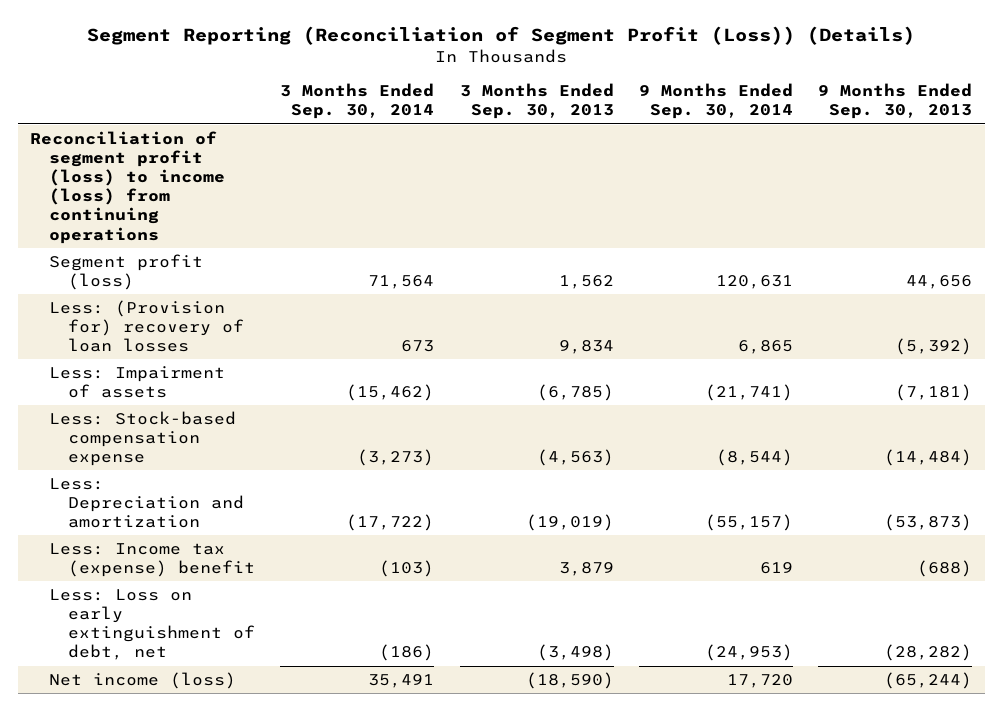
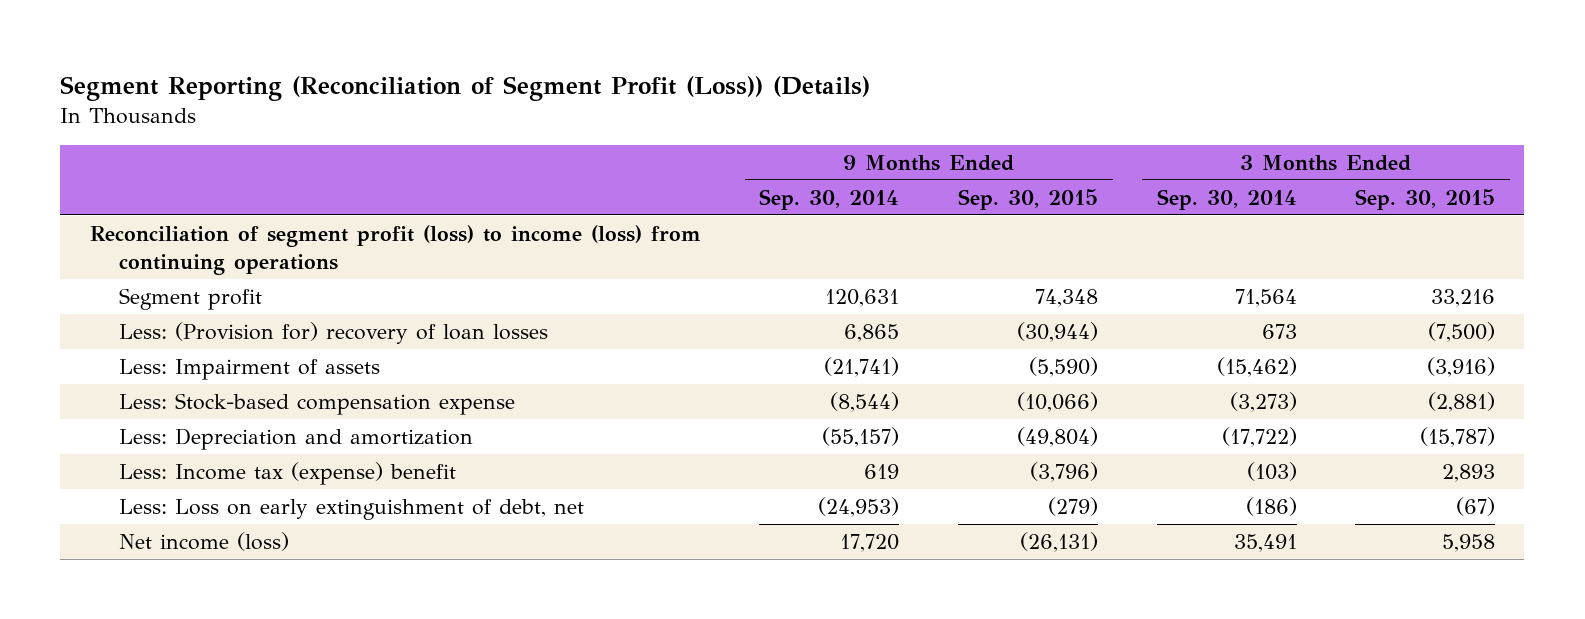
- | 3 Months Ended Sep. 30, 2014 | 3 Months Ended Sep. 30, 2013 | 9 Months Ended Sep. 30, 2014 | 9 Months Ended Sep. 30, 2013
+ | 9 Months Ended Sep. 30, 2014 | 9 Months Ended Sep. 30, 2015 | 3 Months Ended Sep. 30, 2014 | 3 Months Ended Sep. 30, 2015
- Segment profit (loss) | 71,564 | 1,562 | 120,631 | 44,656
+ Segment profit | 120,631 | 74,348 | 71,564 | 33,216

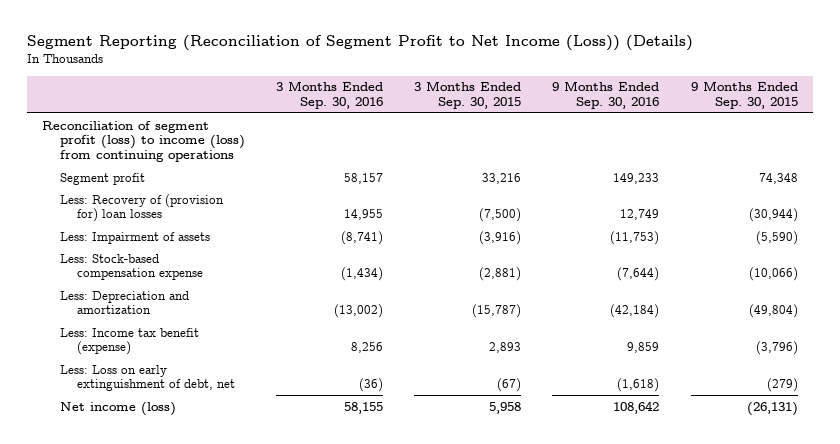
- Segment Reporting (Reconciliation of Segment Profit (Loss)) (Details)
+ Segment Reporting (Reconciliation of Segment Profit to Net Income (Loss)) (Details)
- | 9 Months Ended Sep. 30, 2014 | 9 Months Ended Sep. 30, 2015 | 3 Months Ended Sep. 30, 2014 | 3 Months Ended Sep. 30, 2015
+ | 3 Months Ended Sep. 30, 2016 | 3 Months Ended Sep. 30, 2015 | 9 Months Ended Sep. 30, 2016 | 9 Months Ended Sep. 30, 2015
- Less: (Provision for) recovery of loan losses | 6,865 | (30,944) | 673 | (7,500)
+ Less: Recovery of (provision for) loan losses | 14,955 | (7,500) | 12,749 | (30,944)
- Less: Income tax (expense) benefit | 619 | (3,796) | (103) | 2,893
+ Less: Income tax benefit (expense) | 8,256 | 2,893 | 9,859 | (3,796)

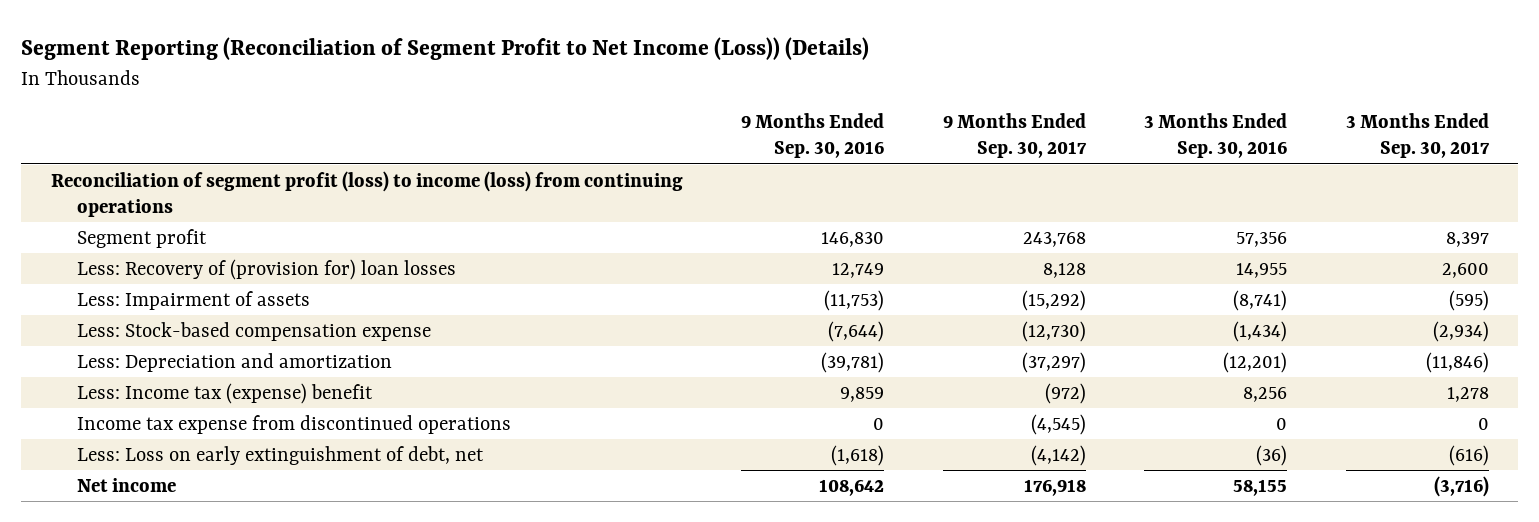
- | 3 Months Ended Sep. 30, 2016 | 3 Months Ended Sep. 30, 2015 | 9 Months Ended Sep. 30, 2016 | 9 Months Ended Sep. 30, 2015
+ | 9 Months Ended Sep. 30, 2016 | 9 Months Ended Sep. 30, 2017 | 3 Months Ended Sep. 30, 2016 | 3 Months Ended Sep. 30, 2017
- Segment profit | 58,157 | 33,216 | 149,233 | 74,348
+ Segment profit | 146,830 | 243,768 | 57,356 | 8,397
- Less: Depreciation and amortization | (13,002) | (15,787) | (42,184) | (49,804)
- Less: Income tax benefit (expense) | 8,256 | 2,893 | 9,859 | (3,796)
+ Less: Depreciation and amortization | (39,781) | (37,297) | (12,201) | (11,846)
+ Less: Income tax (expense) benefit | 9,859 | (972) | 8,256 | 1,278
+ Income tax expense from discontinued operations | 0 | (4,545) | 0 | 0
- Net income (loss) | 58,155 | 5,958 | 108,642 | (26,131)
+ Net income | 108,642 | 176,918 | 58,155 | (3,716)

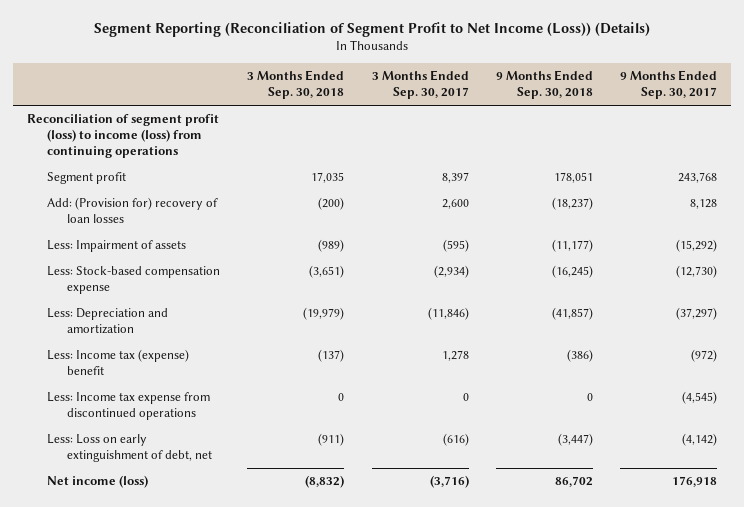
- | 9 Months Ended Sep. 30, 2016 | 9 Months Ended Sep. 30, 2017 | 3 Months Ended Sep. 30, 2016 | 3 Months Ended Sep. 30, 2017
+ | 3 Months Ended Sep. 30, 2018 | 3 Months Ended Sep. 30, 2017 | 9 Months Ended Sep. 30, 2018 | 9 Months Ended Sep. 30, 2017
- Less: Recovery of (provision for) loan losses | 12,749 | 8,128 | 14,955 | 2,600
+ Add: (Provision for) recovery of loan losses | (200) | 2,600 | (18,237) | 8,128
- Income tax expense from discontinued operations | 0 | (4,545) | 0 | 0
+ Less: Income tax expense from discontinued operations | 0 | 0 | 0 | (4,545)
- Net income | 108,642 | 176,918 | 58,155 | (3,716)
+ Net income (loss) | (8,832) | (3,716) | 86,702 | 176,918

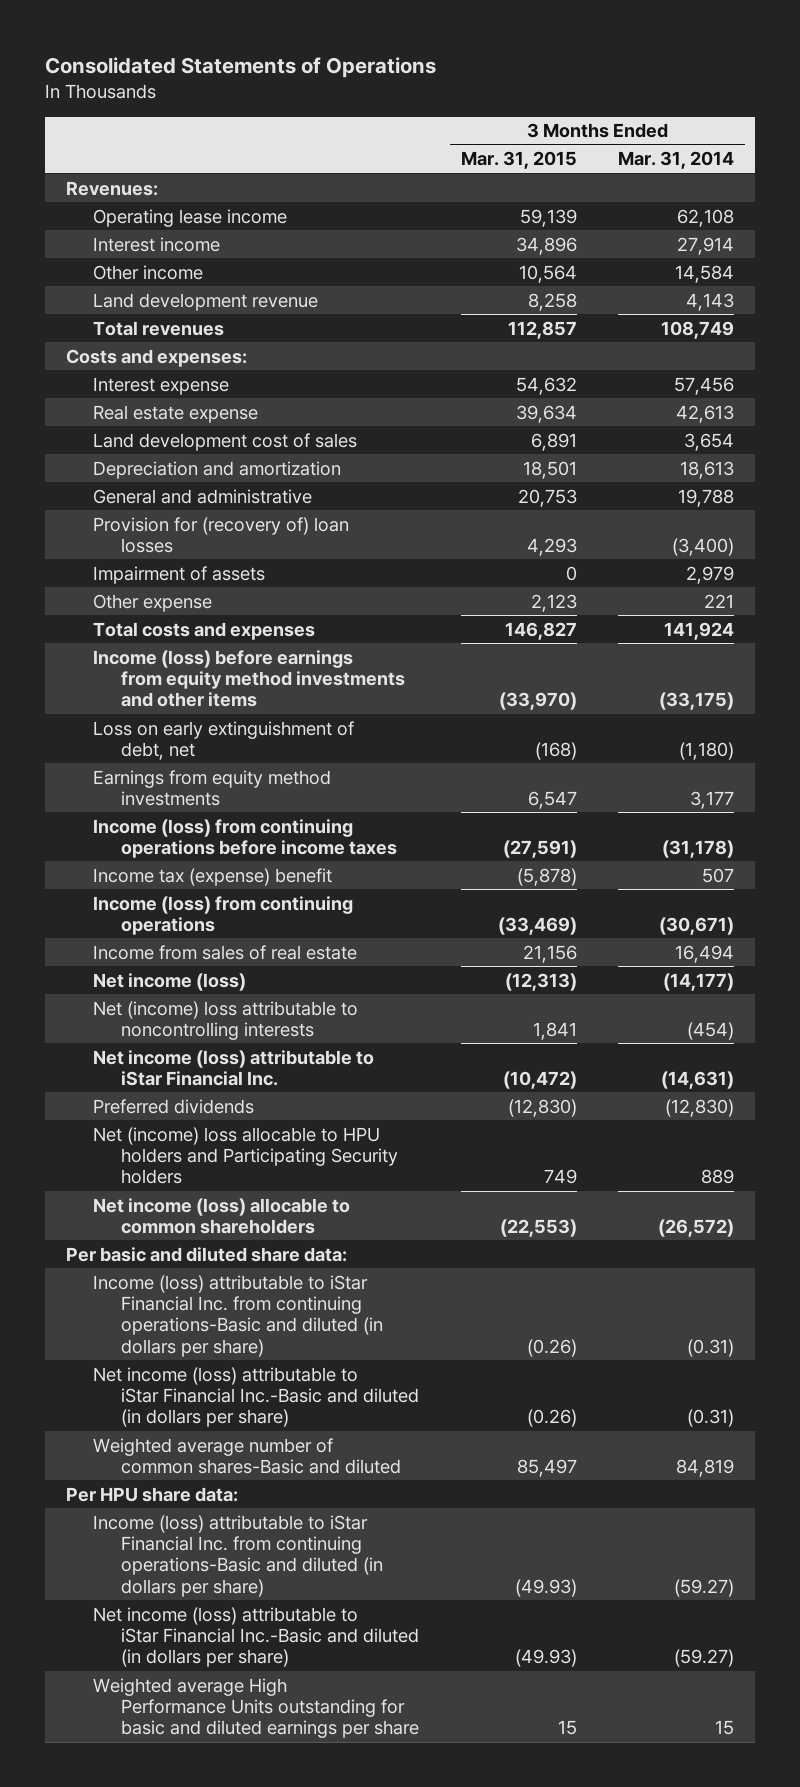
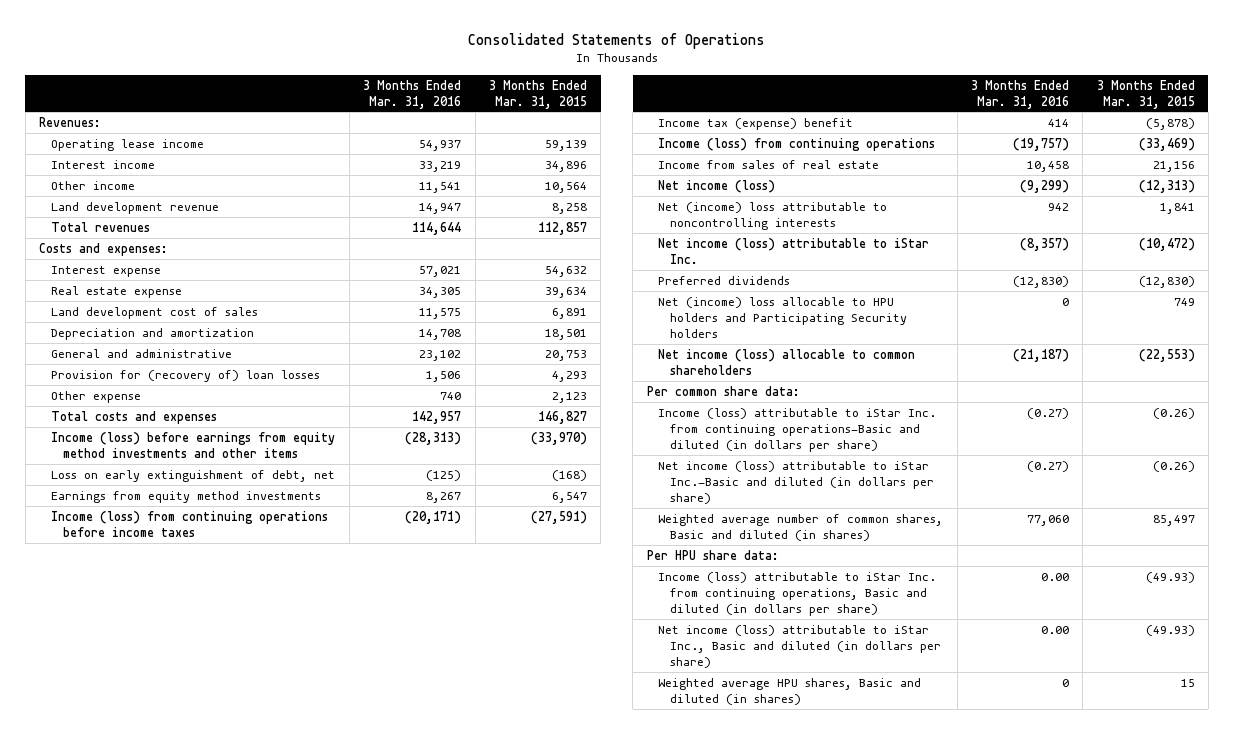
- | 3 Months Ended Mar. 31, 2015 | 3 Months Ended Mar. 31, 2014
+ | 3 Months Ended Mar. 31, 2016 | 3 Months Ended Mar. 31, 2015
- Impairment of assets | 0 | 2,979
- Net income (loss) attributable to iStar Financial Inc. | (10,472) | (14,631)
+ Net income (loss) attributable to iStar Inc. | (8,357) | (10,472)
- Per basic and diluted share data:
- Income (loss) attributable to iStar Financial Inc. from continuing operations-Basic and diluted (in dollars per share) | (0.26) | (0.31)
- Net income (loss) attributable to iStar Financial Inc.-Basic and diluted (in dollars per share) | (0.26) | (0.31)
- Weighted average number of common shares-Basic and diluted | 85,497 | 84,819
+ Per common share data:
+ Income (loss) attributable to iStar Inc. from continuing operations-Basic and diluted (in dollars per share) | (0.27) | (0.26)
+ Net income (loss) attributable to iStar Inc.-Basic and diluted (in dollars per share) | (0.27) | (0.26)
+ Weighted average number of common shares, Basic and diluted (in shares) | 77,060 | 85,497
- Income (loss) attributable to iStar Financial Inc. from continuing operations-Basic and diluted (in dollars per share) | (49.93) | (59.27)
- Net income (loss) attributable to iStar Financial Inc.-Basic and diluted (in dollars per share) | (49.93) | (59.27)
- Weighted average High Performance Units outstanding for basic and diluted earnings per share | 15 | 15
+ Income (loss) attributable to iStar Inc. from continuing operations, Basic and diluted (in dollars per share) | 0.00 | (49.93)
+ Net income (loss) attributable to iStar Inc., Basic and diluted (in dollars per share) | 0.00 | (49.93)
+ Weighted average HPU shares, Basic and diluted (in shares) | 0 | 15

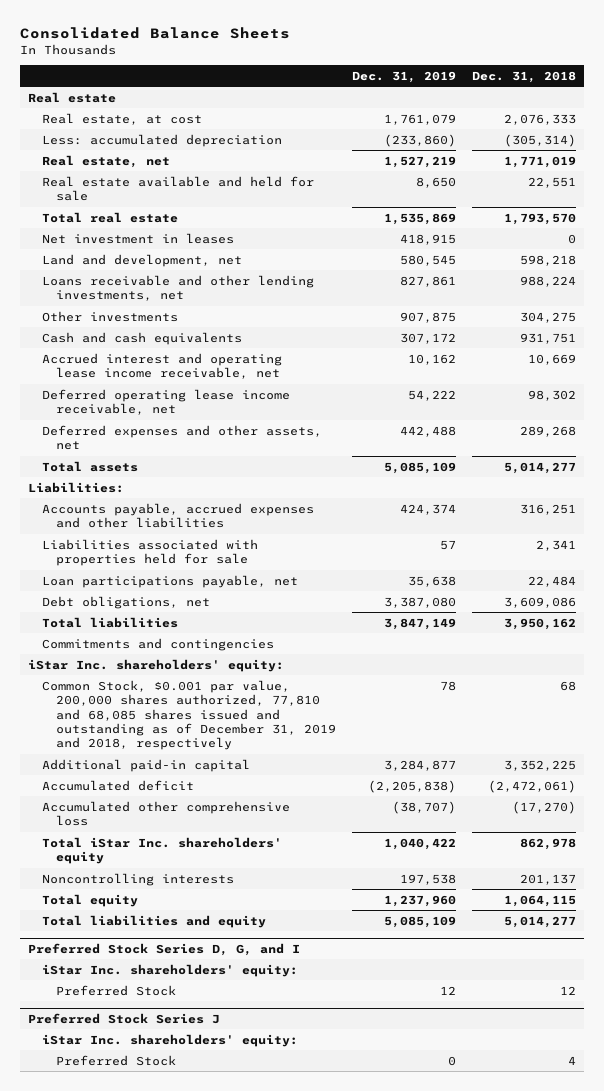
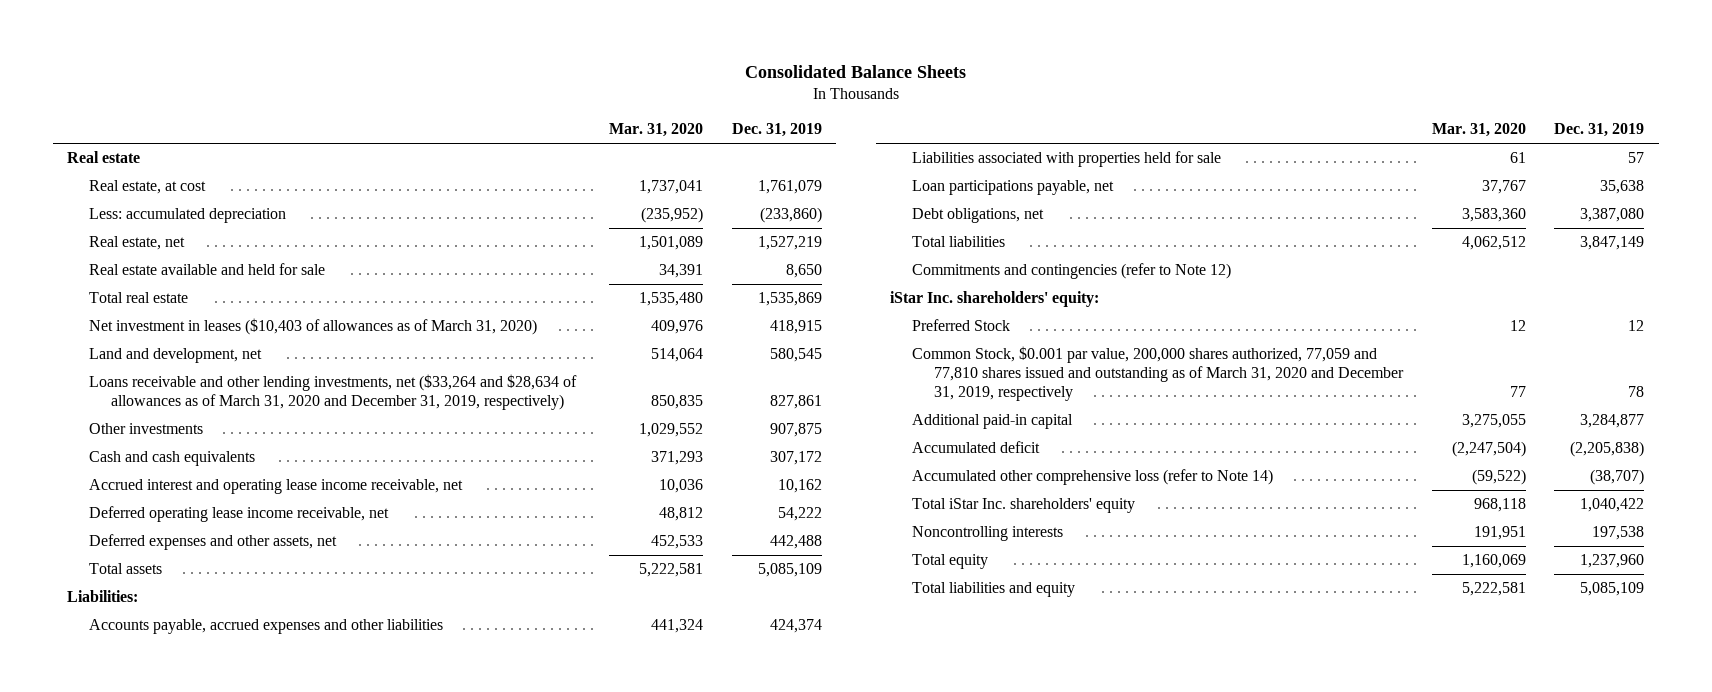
- | Dec. 31, 2019 | Dec. 31, 2018
+ | Mar. 31, 2020 | Dec. 31, 2019
- Net investment in leases | 418,915 | 0
+ Net investment in leases ($10,403 of allowances as of March 31, 2020) | 409,976 | 418,915
- Loans receivable and other lending investments, net | 827,861 | 988,224
+ Loans receivable and other lending investments, net ($33,264 and $28,634 of allowances as of March 31, 2020 and December 31, 2019, respectively) | 850,835 | 827,861
- Commitments and contingencies
+ Commitments and contingencies (refer to Note 12)
- Common Stock, $0.001 par value, 200,000 shares authorized, 77,810 and 68,085 shares issued and outstanding as of December 31, 2019 and 2018, respectively | 78 | 68
+ Preferred Stock | 12 | 12
+ Common Stock, $0.001 par value, 200,000 shares authorized, 77,059 and 77,810 shares issued and outstanding as of March 31, 2020 and December 31, 2019, respectively | 77 | 78
- Accumulated other comprehensive loss | (38,707) | (17,270)
+ Accumulated other comprehensive loss (refer to Note 14) | (59,522) | (38,707)
- Preferred Stock Series D, G, and I
- iStar Inc. shareholders' equity:
- Preferred Stock | 12 | 12
- Preferred Stock Series J
- iStar Inc. shareholders' equity:
- Preferred Stock | 0 | 4

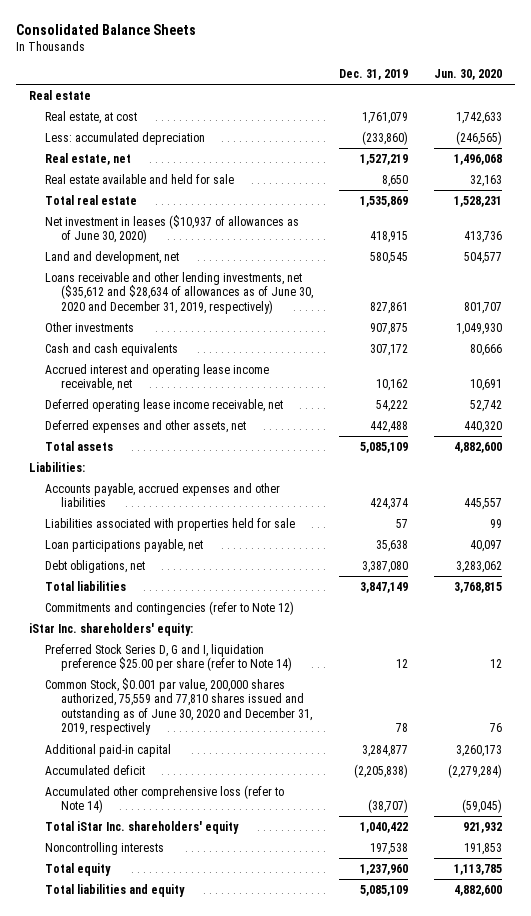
- | Mar. 31, 2020 | Dec. 31, 2019
+ | Dec. 31, 2019 | Jun. 30, 2020
- Net investment in leases ($10,403 of allowances as of March 31, 2020) | 409,976 | 418,915
+ Net investment in leases ($10,937 of allowances as of June 30, 2020) | 418,915 | 413,736
- Loans receivable and other lending investments, net ($33,264 and $28,634 of allowances as of March 31, 2020 and December 31, 2019, respectively) | 850,835 | 827,861
+ Loans receivable and other lending investments, net ($35,612 and $28,634 of allowances as of June 30, 2020 and December 31, 2019, respectively) | 827,861 | 801,707
- Preferred Stock | 12 | 12
- Common Stock, $0.001 par value, 200,000 shares authorized, 77,059 and 77,810 shares issued and outstanding as of March 31, 2020 and December 31, 2019, respectively | 77 | 78
+ Preferred Stock Series D, G and I, liquidation preference $25.00 per share (refer to Note 14) | 12 | 12
+ Common Stock, $0.001 par value, 200,000 shares authorized, 75,559 and 77,810 shares issued and outstanding as of June 30, 2020 and December 31, 2019, respectively | 78 | 76

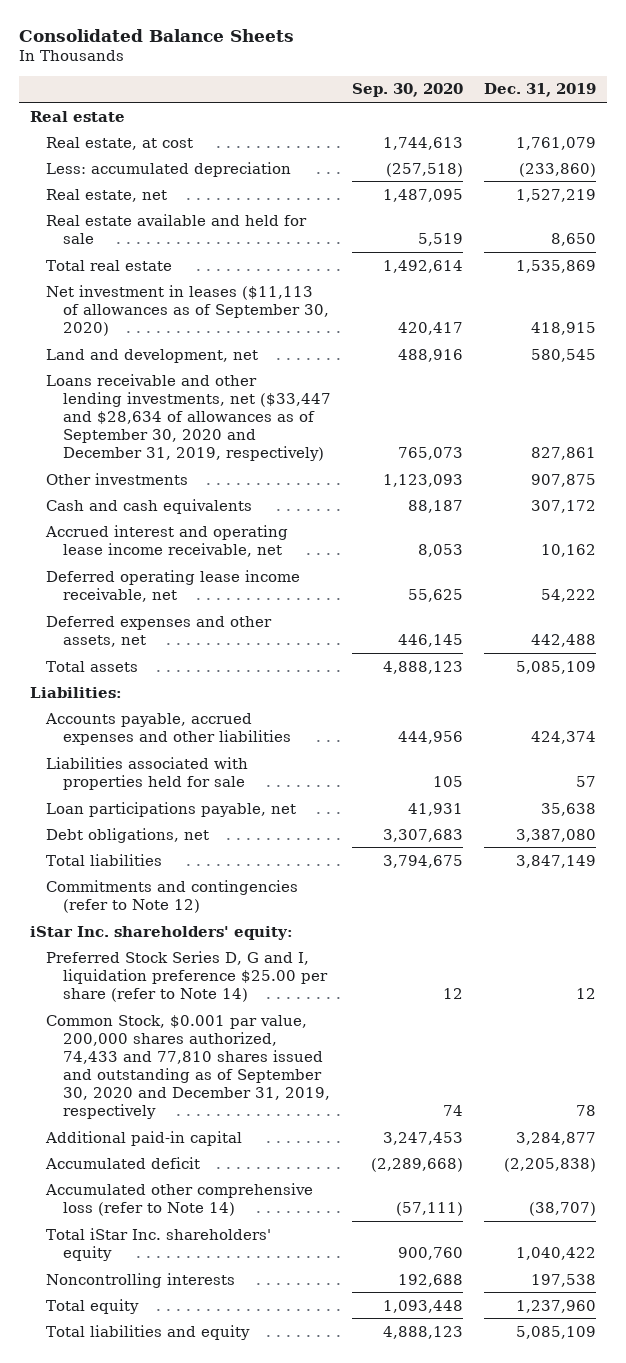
- | Dec. 31, 2019 | Jun. 30, 2020
+ | Sep. 30, 2020 | Dec. 31, 2019
- Net investment in leases ($10,937 of allowances as of June 30, 2020) | 418,915 | 413,736
+ Net investment in leases ($11,113 of allowances as of September 30, 2020) | 420,417 | 418,915
- Loans receivable and other lending investments, net ($35,612 and $28,634 of allowances as of June 30, 2020 and December 31, 2019, respectively) | 827,861 | 801,707
+ Loans receivable and other lending investments, net ($33,447 and $28,634 of allowances as of September 30, 2020 and December 31, 2019, respectively) | 765,073 | 827,861
- Common Stock, $0.001 par value, 200,000 shares authorized, 75,559 and 77,810 shares issued and outstanding as of June 30, 2020 and December 31, 2019, respectively | 78 | 76
+ Common Stock, $0.001 par value, 200,000 shares authorized, 74,433 and 77,810 shares issued and outstanding as of September 30, 2020 and December 31, 2019, respectively | 74 | 78

